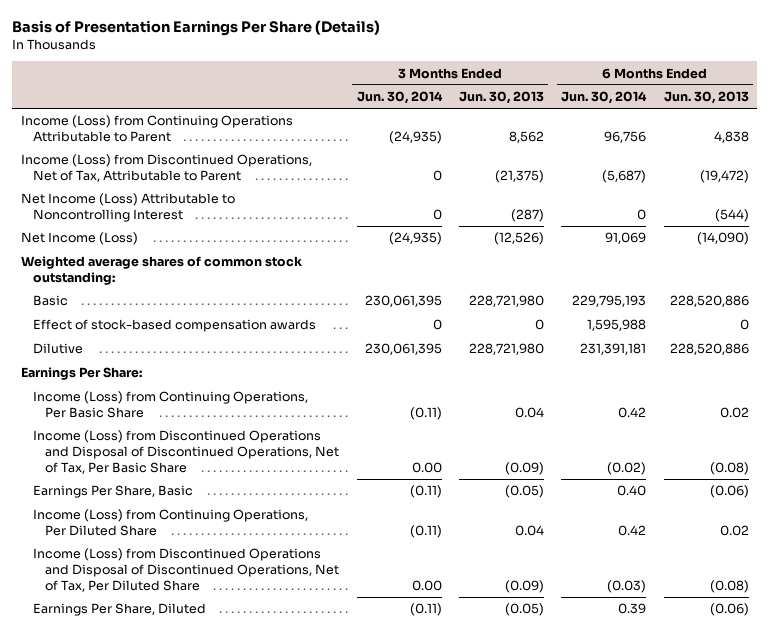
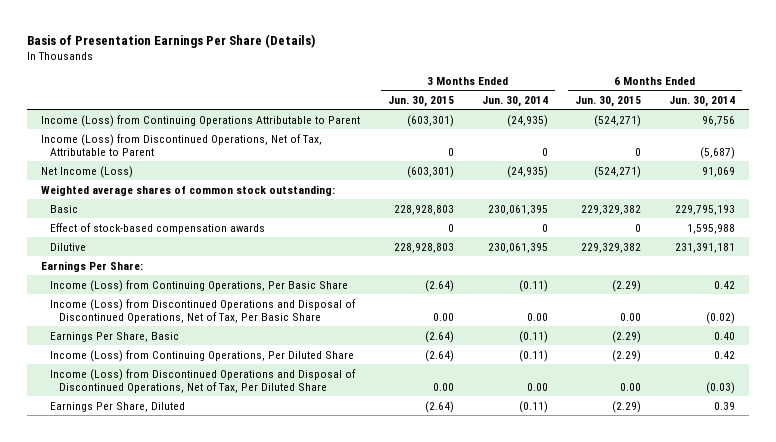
- | 3 Months Ended Jun. 30, 2014 | 3 Months Ended Jun. 30, 2013 | 6 Months Ended Jun. 30, 2014 | 6 Months Ended Jun. 30, 2013
+ | 3 Months Ended Jun. 30, 2015 | 3 Months Ended Jun. 30, 2014 | 6 Months Ended Jun. 30, 2015 | 6 Months Ended Jun. 30, 2014
- Net Income (Loss) Attributable to Noncontrolling Interest | 0 | (287) | 0 | (544)

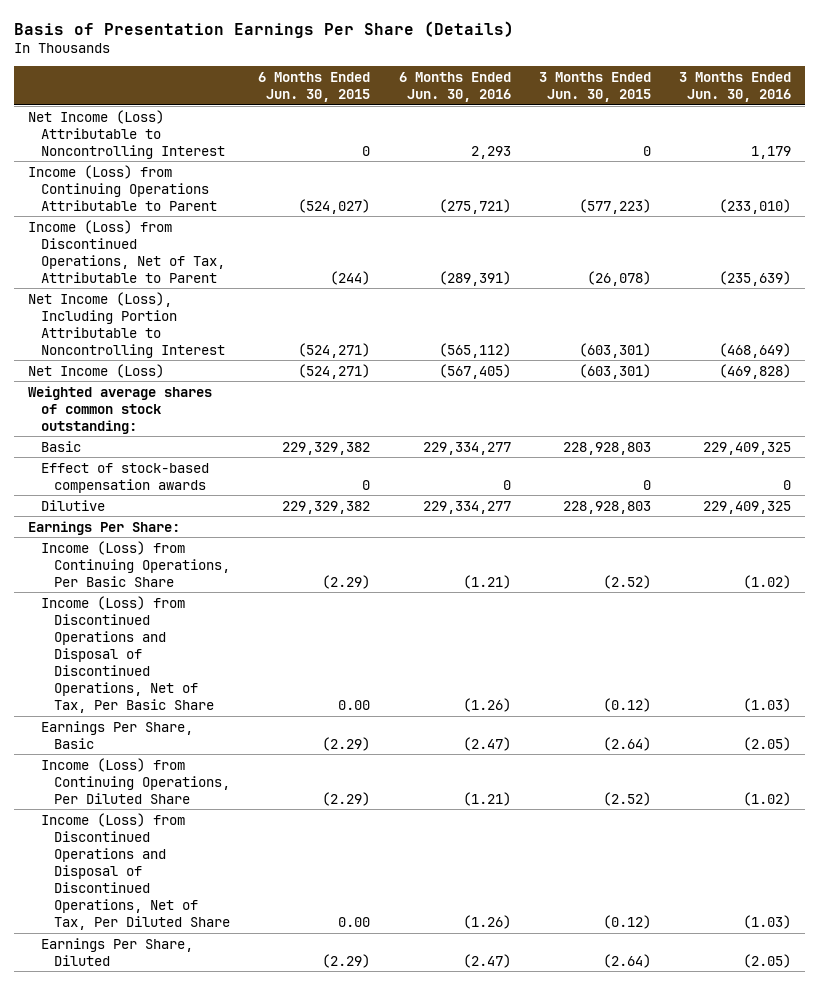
- | 3 Months Ended Jun. 30, 2015 | 3 Months Ended Jun. 30, 2014 | 6 Months Ended Jun. 30, 2015 | 6 Months Ended Jun. 30, 2014
+ | 6 Months Ended Jun. 30, 2015 | 6 Months Ended Jun. 30, 2016 | 3 Months Ended Jun. 30, 2015 | 3 Months Ended Jun. 30, 2016
- Income (Loss) from Continuing Operations Attributable to Parent | (603,301) | (24,935) | (524,271) | 96,756
- Income (Loss) from Discontinued Operations, Net of Tax, Attributable to Parent | 0 | 0 | 0 | (5,687)
+ Net Income (Loss) Attributable to Noncontrolling Interest | 0 | 2,293 | 0 | 1,179
+ Income (Loss) from Continuing Operations Attributable to Parent | (524,027) | (275,721) | (577,223) | (233,010)
+ Income (Loss) from Discontinued Operations, Net of Tax, Attributable to Parent | (244) | (289,391) | (26,078) | (235,639)
+ Net Income (Loss), Including Portion Attributable to Noncontrolling Interest | (524,271) | (565,112) | (603,301) | (468,649)
- Income (Loss) from Continuing Operations, Per Basic Share | (2.64) | (0.11) | (2.29) | 0.42
- Income (Loss) from Discontinued Operations and Disposal of Discontinued Operations, Net of Tax, Per Basic Share | 0.00 | 0.00 | 0.00 | (0.02)
+ Income (Loss) from Continuing Operations, Per Basic Share | (2.29) | (1.21) | (2.52) | (1.02)
+ Income (Loss) from Discontinued Operations and Disposal of Discontinued Operations, Net of Tax, Per Basic Share | 0.00 | (1.26) | (0.12) | (1.03)
- Income (Loss) from Continuing Operations, Per Diluted Share | (2.64) | (0.11) | (2.29) | 0.42
- Income (Loss) from Discontinued Operations and Disposal of Discontinued Operations, Net of Tax, Per Diluted Share | 0.00 | 0.00 | 0.00 | (0.03)
+ Income (Loss) from Continuing Operations, Per Diluted Share | (2.29) | (1.21) | (2.52) | (1.02)
+ Income (Loss) from Discontinued Operations and Disposal of Discontinued Operations, Net of Tax, Per Diluted Share | 0.00 | (1.26) | (0.12) | (1.03)

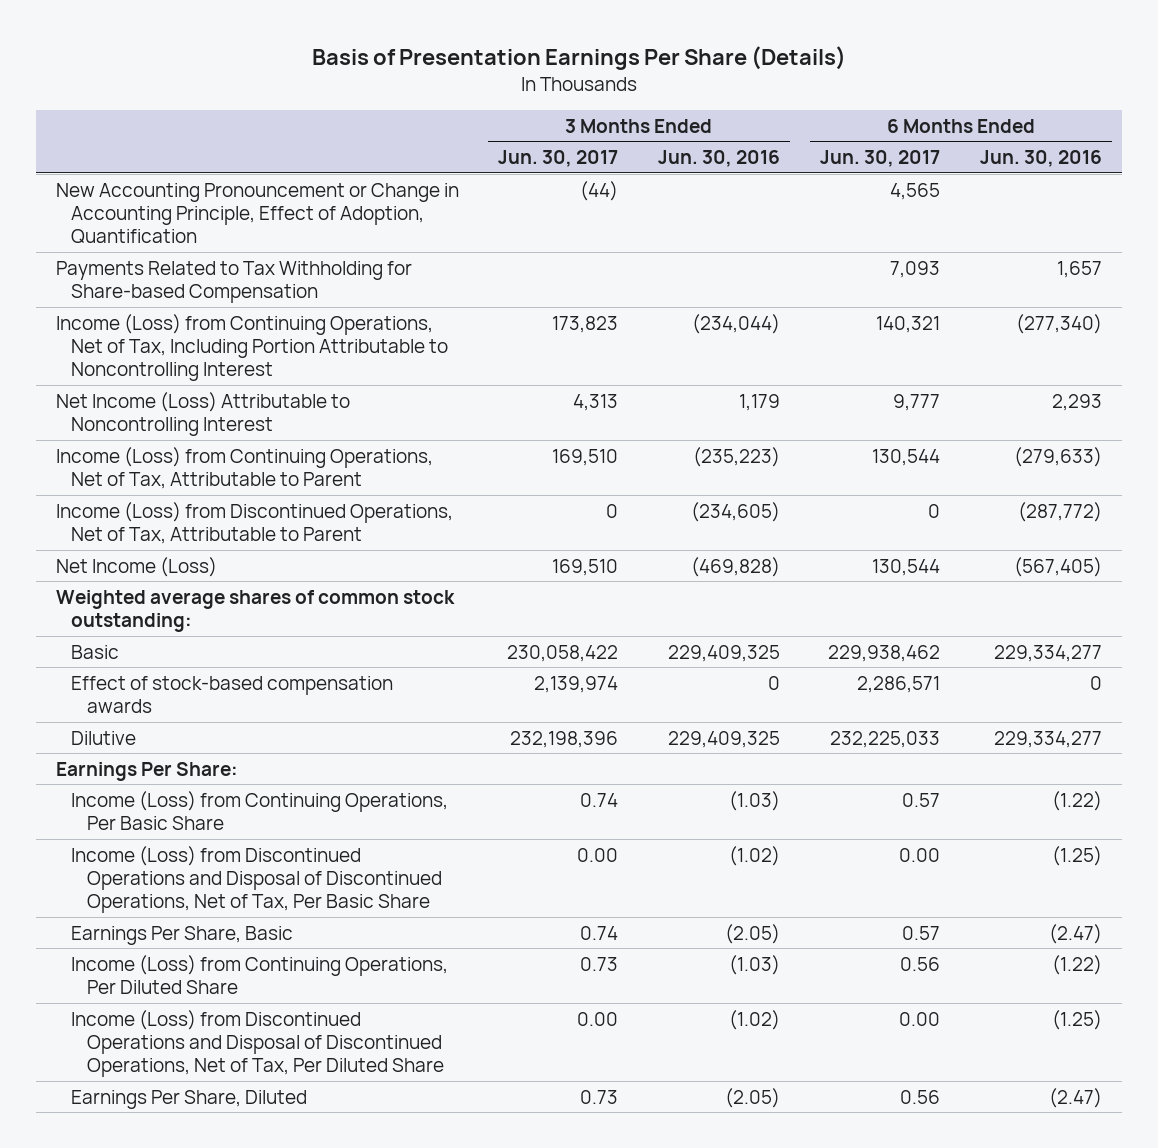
- | 6 Months Ended Jun. 30, 2015 | 6 Months Ended Jun. 30, 2016 | 3 Months Ended Jun. 30, 2015 | 3 Months Ended Jun. 30, 2016
+ | 3 Months Ended Jun. 30, 2017 | 3 Months Ended Jun. 30, 2016 | 6 Months Ended Jun. 30, 2017 | 6 Months Ended Jun. 30, 2016
+ New Accounting Pronouncement or Change in Accounting Principle, Effect of Adoption, Quantification | (44) | | 4,565 |
+ Payments Related to Tax Withholding for Share-based Compensation | | | 7,093 | 1,657
+ Income (Loss) from Continuing Operations, Net of Tax, Including Portion Attributable to Noncontrolling Interest | 173,823 | (234,044) | 140,321 | (277,340)
- Income (Loss) from Continuing Operations Attributable to Parent | (524,027) | (275,721) | (577,223) | (233,010)
- Income (Loss) from Discontinued Operations, Net of Tax, Attributable to Parent | (244) | (289,391) | (26,078) | (235,639)
- Net Income (Loss), Including Portion Attributable to Noncontrolling Interest | (524,271) | (565,112) | (603,301) | (468,649)
+ Income (Loss) from Continuing Operations, Net of Tax, Attributable to Parent | 169,510 | (235,223) | 130,544 | (279,633)
+ Income (Loss) from Discontinued Operations, Net of Tax, Attributable to Parent | 0 | (234,605) | 0 | (287,772)
- Income (Loss) from Continuing Operations, Per Basic Share | (2.29) | (1.21) | (2.52) | (1.02)
- Income (Loss) from Discontinued Operations and Disposal of Discontinued Operations, Net of Tax, Per Basic Share | 0.00 | (1.26) | (0.12) | (1.03)
+ Income (Loss) from Continuing Operations, Per Basic Share | 0.74 | (1.03) | 0.57 | (1.22)
+ Income (Loss) from Discontinued Operations and Disposal of Discontinued Operations, Net of Tax, Per Basic Share | 0.00 | (1.02) | 0.00 | (1.25)
- Income (Loss) from Continuing Operations, Per Diluted Share | (2.29) | (1.21) | (2.52) | (1.02)
- Income (Loss) from Discontinued Operations and Disposal of Discontinued Operations, Net of Tax, Per Diluted Share | 0.00 | (1.26) | (0.12) | (1.03)
+ Income (Loss) from Continuing Operations, Per Diluted Share | 0.73 | (1.03) | 0.56 | (1.22)
+ Income (Loss) from Discontinued Operations and Disposal of Discontinued Operations, Net of Tax, Per Diluted Share | 0.00 | (1.02) | 0.00 | (1.25)

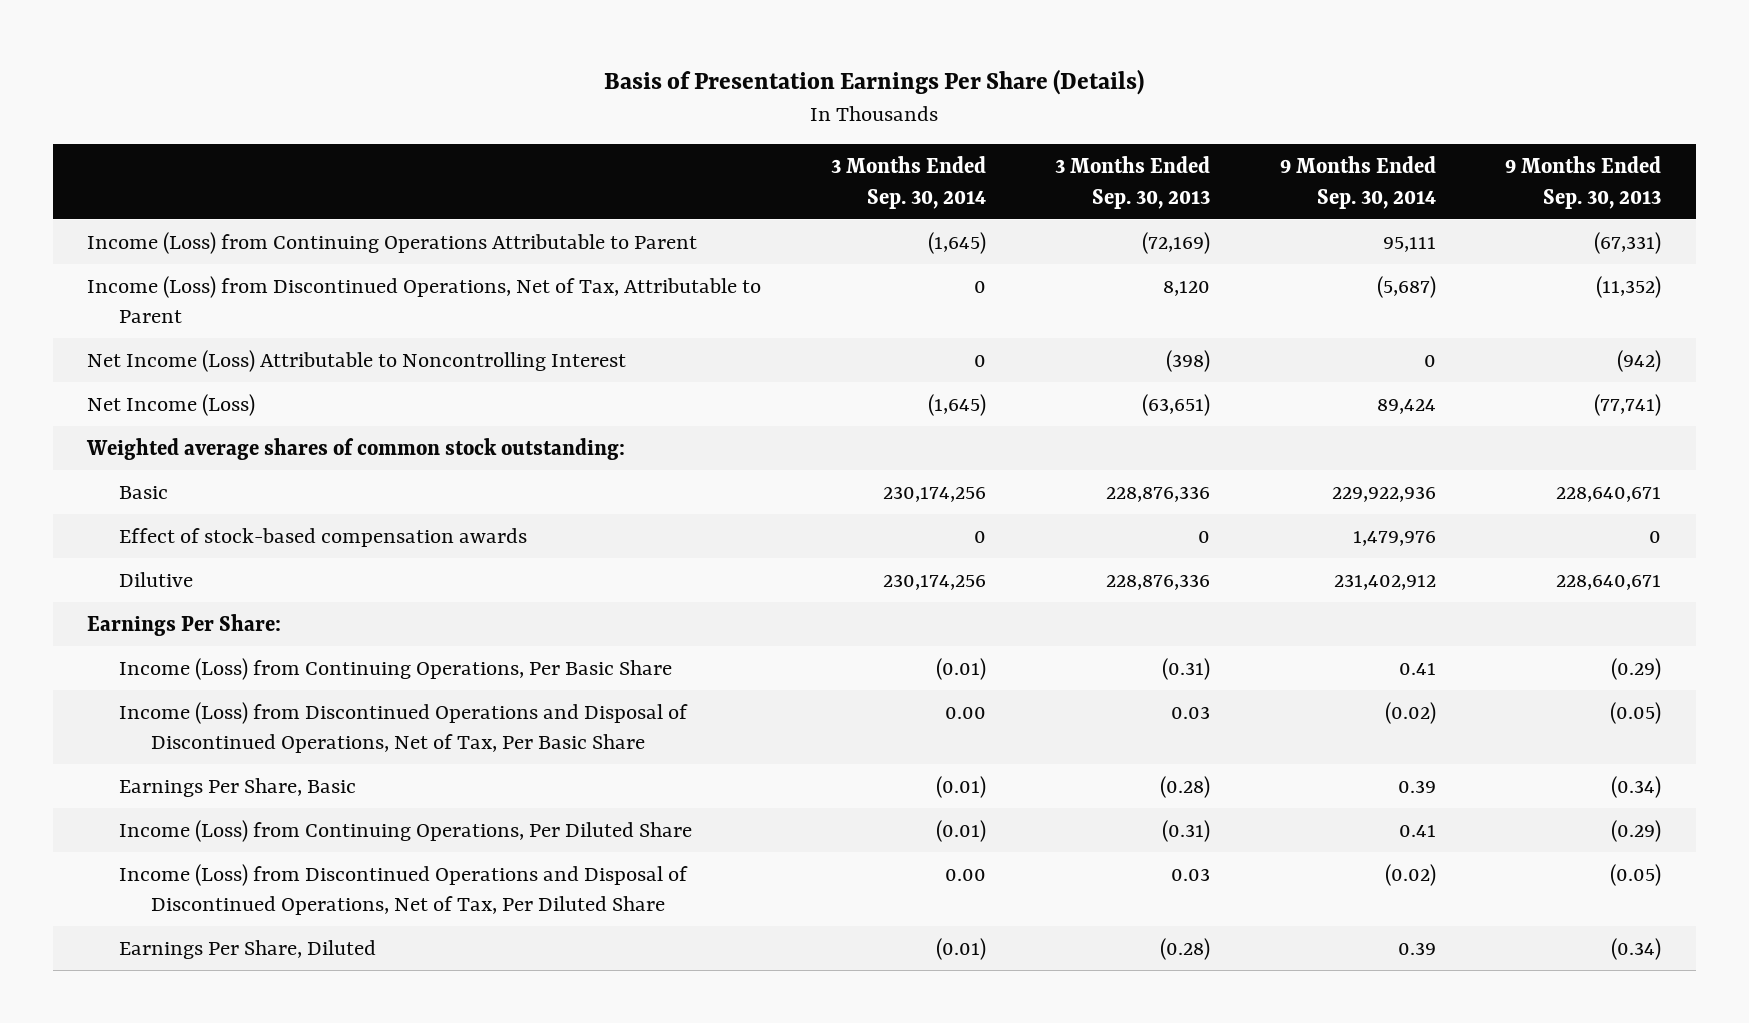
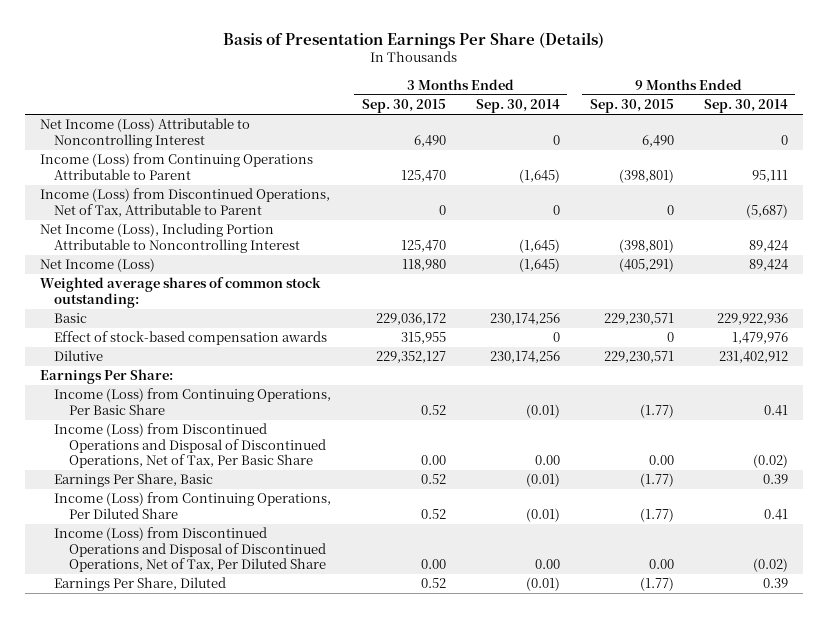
- | 3 Months Ended Sep. 30, 2014 | 3 Months Ended Sep. 30, 2013 | 9 Months Ended Sep. 30, 2014 | 9 Months Ended Sep. 30, 2013
+ | 3 Months Ended Sep. 30, 2015 | 3 Months Ended Sep. 30, 2014 | 9 Months Ended Sep. 30, 2015 | 9 Months Ended Sep. 30, 2014
moved up: Net Income (Loss) Attributable to Noncontrolling Interest | 6,490 | 0 | 6,490 | 0
+ Net Income (Loss), Including Portion Attributable to Noncontrolling Interest | 125,470 | (1,645) | (398,801) | 89,424

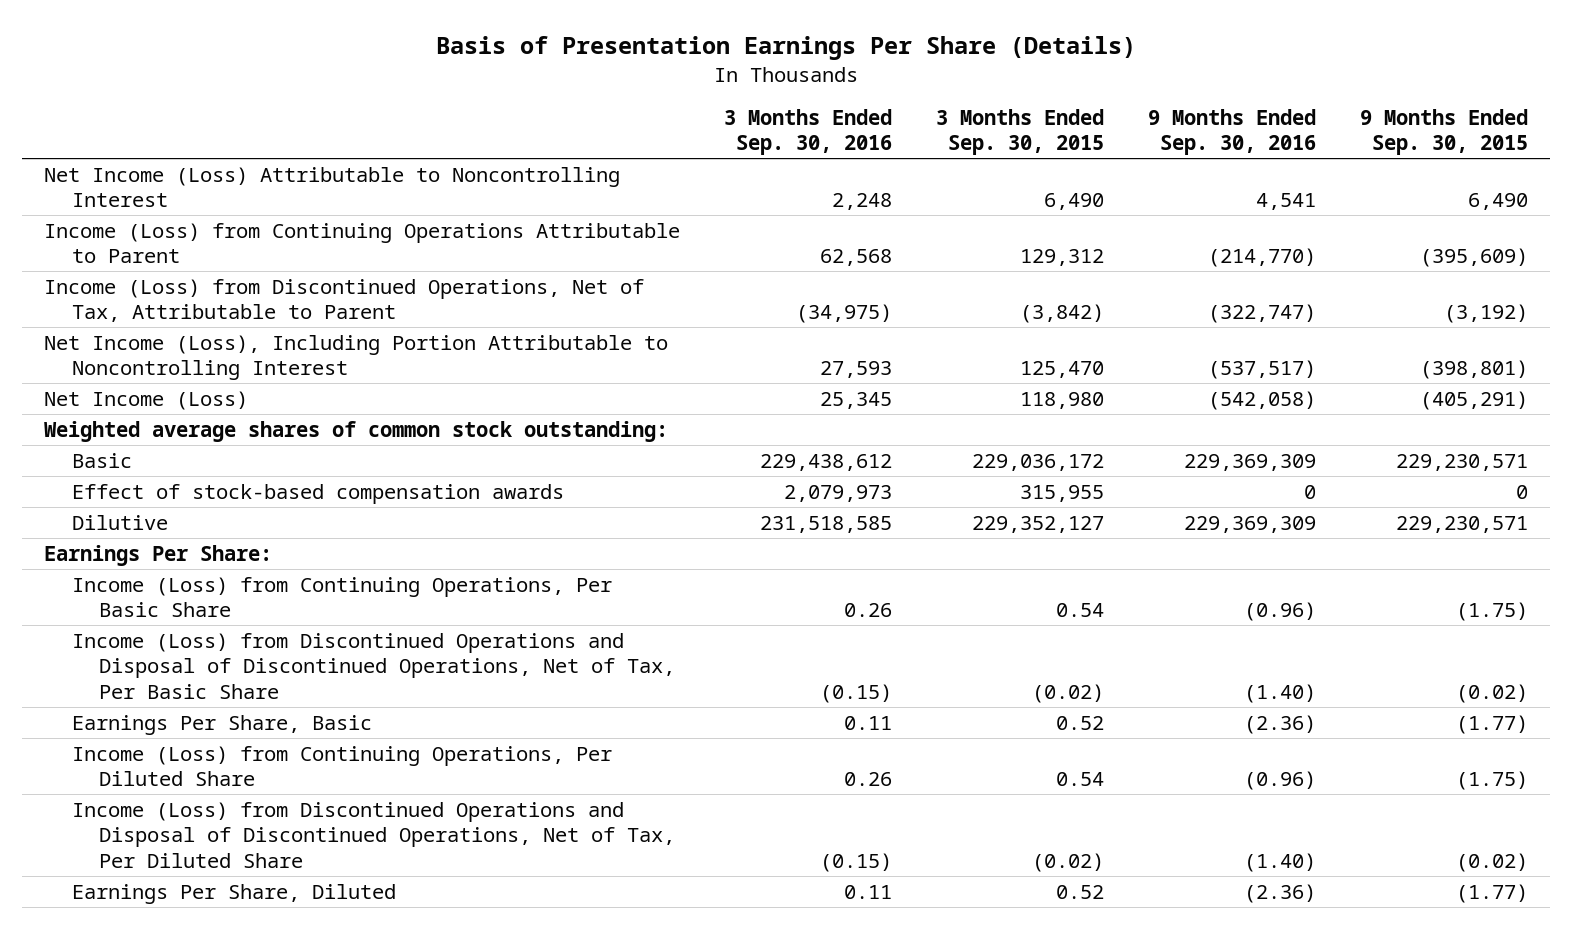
- | 3 Months Ended Sep. 30, 2015 | 3 Months Ended Sep. 30, 2014 | 9 Months Ended Sep. 30, 2015 | 9 Months Ended Sep. 30, 2014
+ | 3 Months Ended Sep. 30, 2016 | 3 Months Ended Sep. 30, 2015 | 9 Months Ended Sep. 30, 2016 | 9 Months Ended Sep. 30, 2015
- Income (Loss) from Continuing Operations Attributable to Parent | 125,470 | (1,645) | (398,801) | 95,111
- Income (Loss) from Discontinued Operations, Net of Tax, Attributable to Parent | 0 | 0 | 0 | (5,687)
+ Income (Loss) from Continuing Operations Attributable to Parent | 62,568 | 129,312 | (214,770) | (395,609)
+ Income (Loss) from Discontinued Operations, Net of Tax, Attributable to Parent | (34,975) | (3,842) | (322,747) | (3,192)
- Income (Loss) from Continuing Operations, Per Basic Share | 0.52 | (0.01) | (1.77) | 0.41
- Income (Loss) from Discontinued Operations and Disposal of Discontinued Operations, Net of Tax, Per Basic Share | 0.00 | 0.00 | 0.00 | (0.02)
+ Income (Loss) from Continuing Operations, Per Basic Share | 0.26 | 0.54 | (0.96) | (1.75)
+ Income (Loss) from Discontinued Operations and Disposal of Discontinued Operations, Net of Tax, Per Basic Share | (0.15) | (0.02) | (1.40) | (0.02)
- Income (Loss) from Continuing Operations, Per Diluted Share | 0.52 | (0.01) | (1.77) | 0.41
- Income (Loss) from Discontinued Operations and Disposal of Discontinued Operations, Net of Tax, Per Diluted Share | 0.00 | 0.00 | 0.00 | (0.02)
+ Income (Loss) from Continuing Operations, Per Diluted Share | 0.26 | 0.54 | (0.96) | (1.75)
+ Income (Loss) from Discontinued Operations and Disposal of Discontinued Operations, Net of Tax, Per Diluted Share | (0.15) | (0.02) | (1.40) | (0.02)

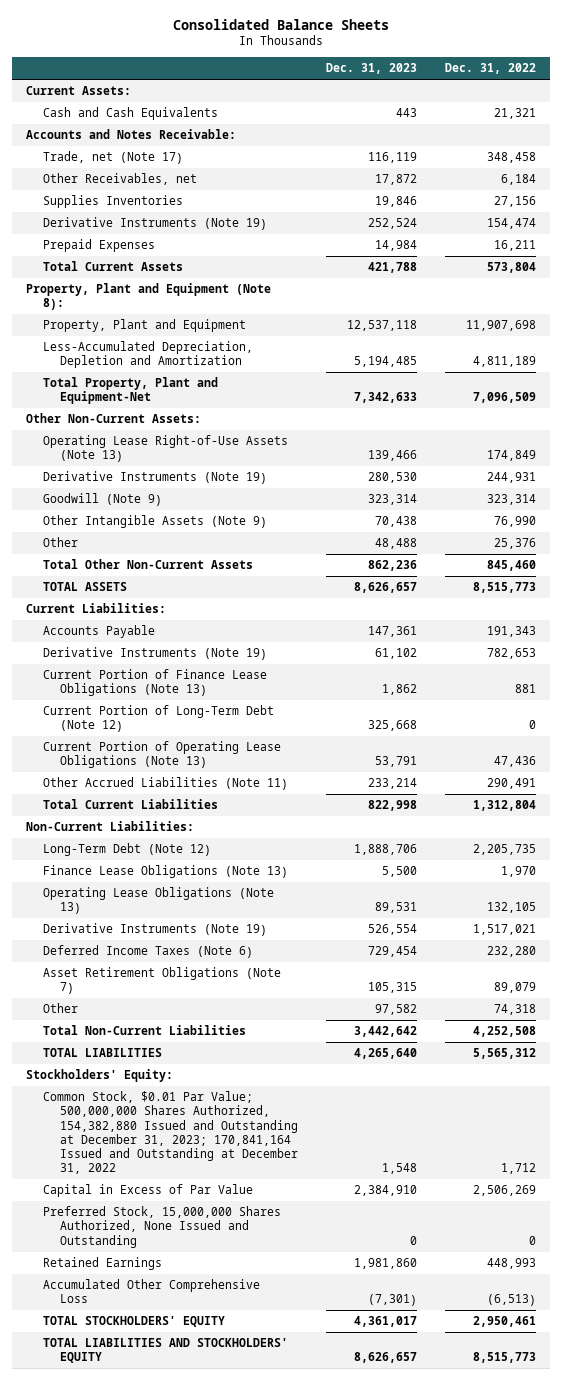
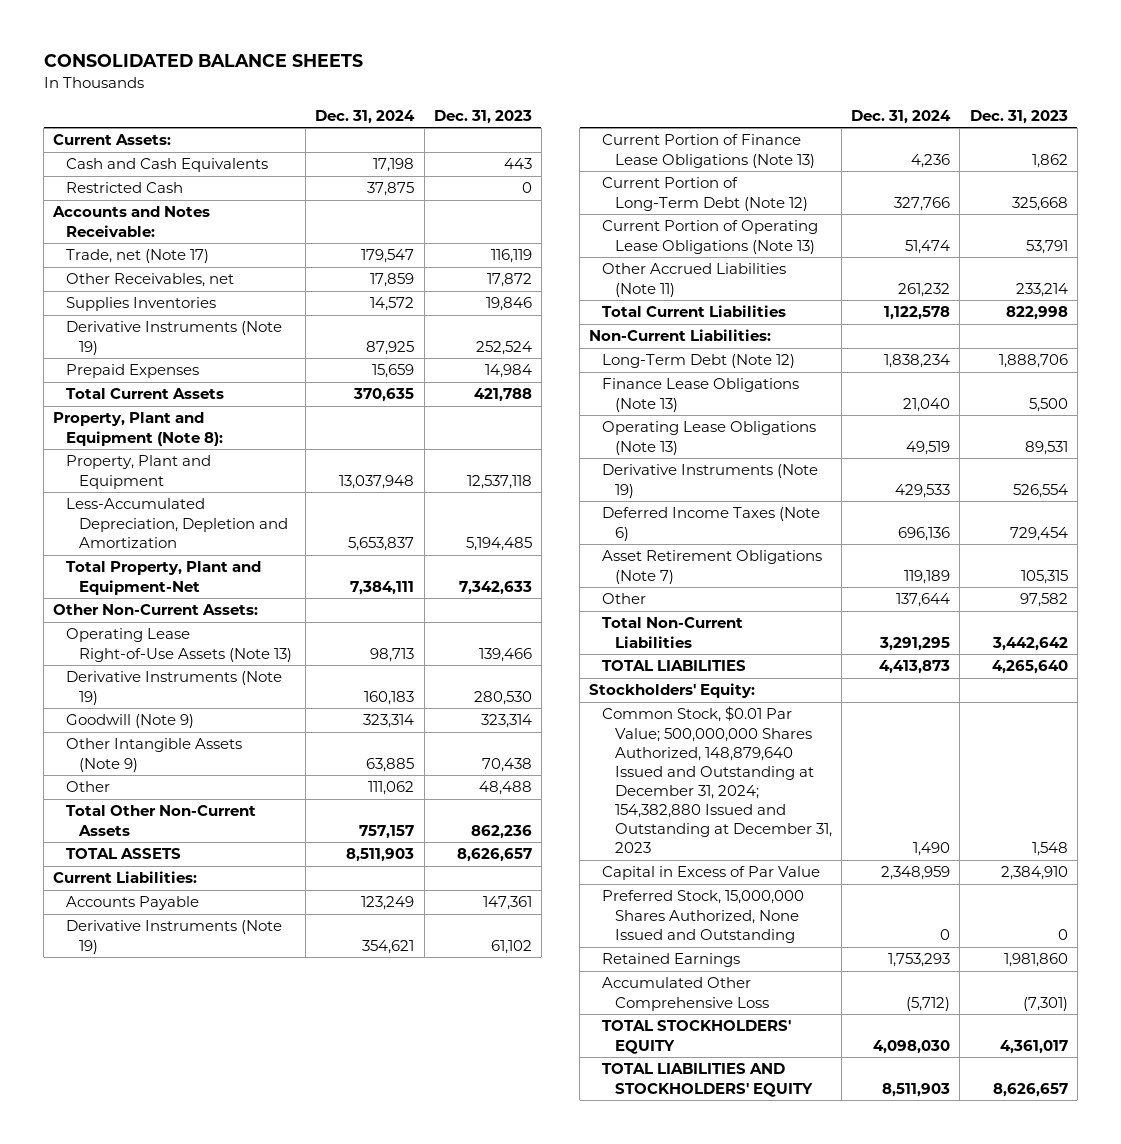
- Consolidated Balance Sheets
+ CONSOLIDATED BALANCE SHEETS
- | Dec. 31, 2023 | Dec. 31, 2022
+ | Dec. 31, 2024 | Dec. 31, 2023
+ Restricted Cash | 37,875 | 0
- Common Stock, $0.01 Par Value; 500,000,000 Shares Authorized, 154,382,880 Issued and Outstanding at December 31, 2023; 170,841,164 Issued and Outstanding at December 31, 2022 | 1,548 | 1,712
+ Common Stock, $0.01 Par Value; 500,000,000 Shares Authorized, 148,879,640 Issued and Outstanding at December 31, 2024; 154,382,880 Issued and Outstanding at December 31, 2023 | 1,490 | 1,548

